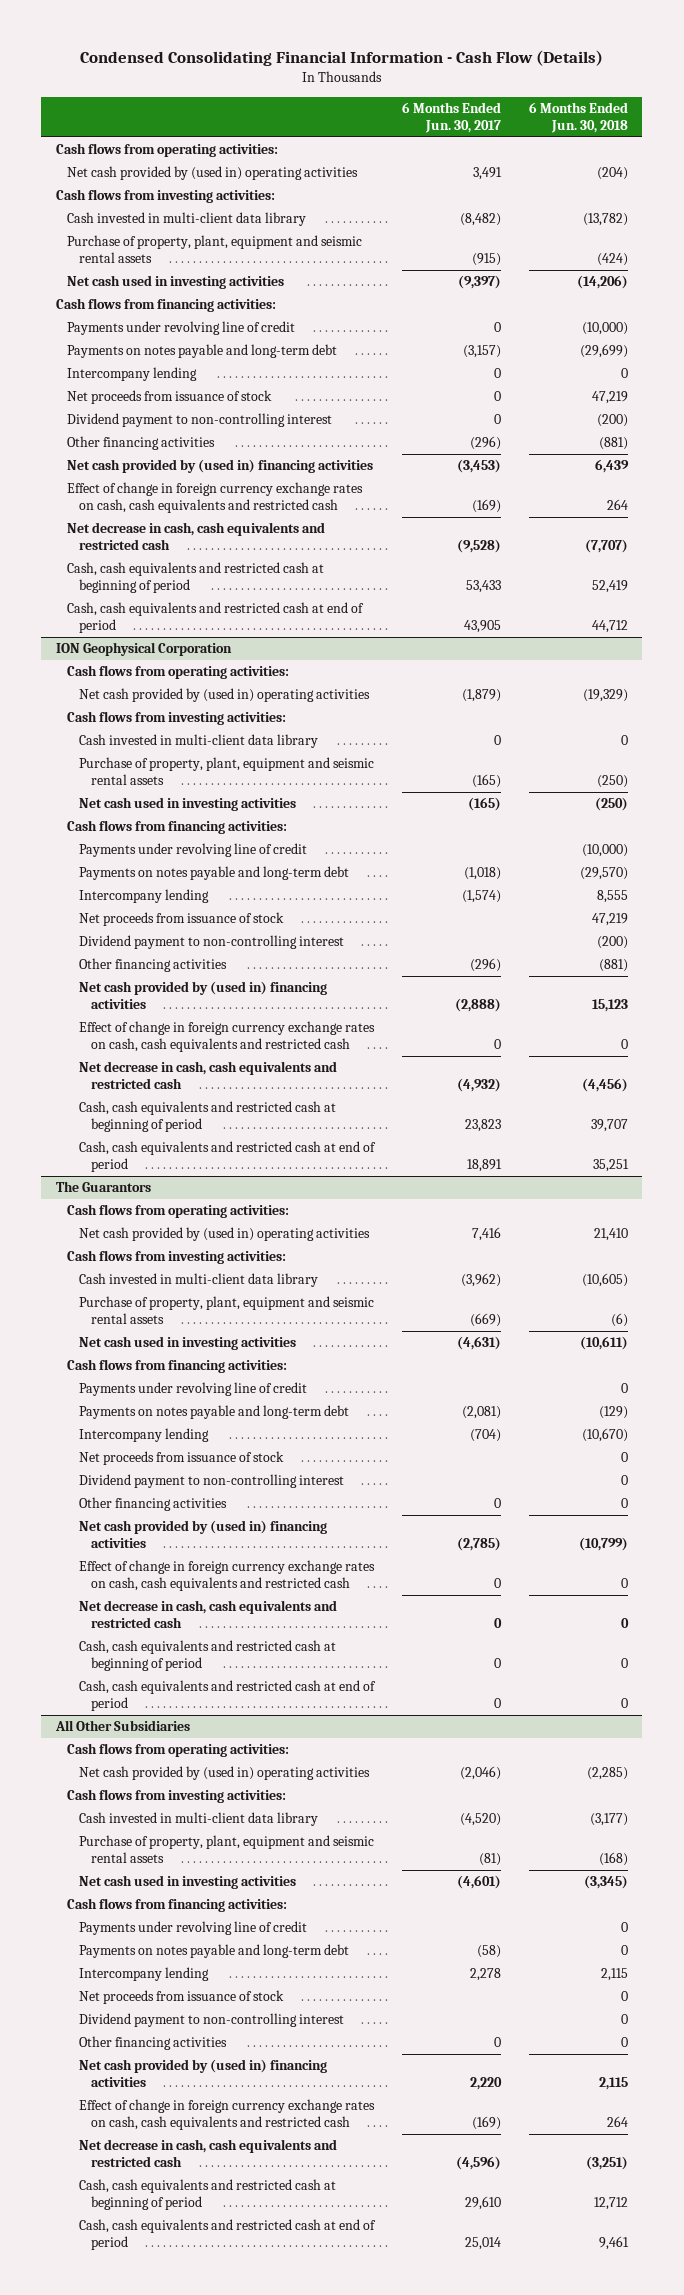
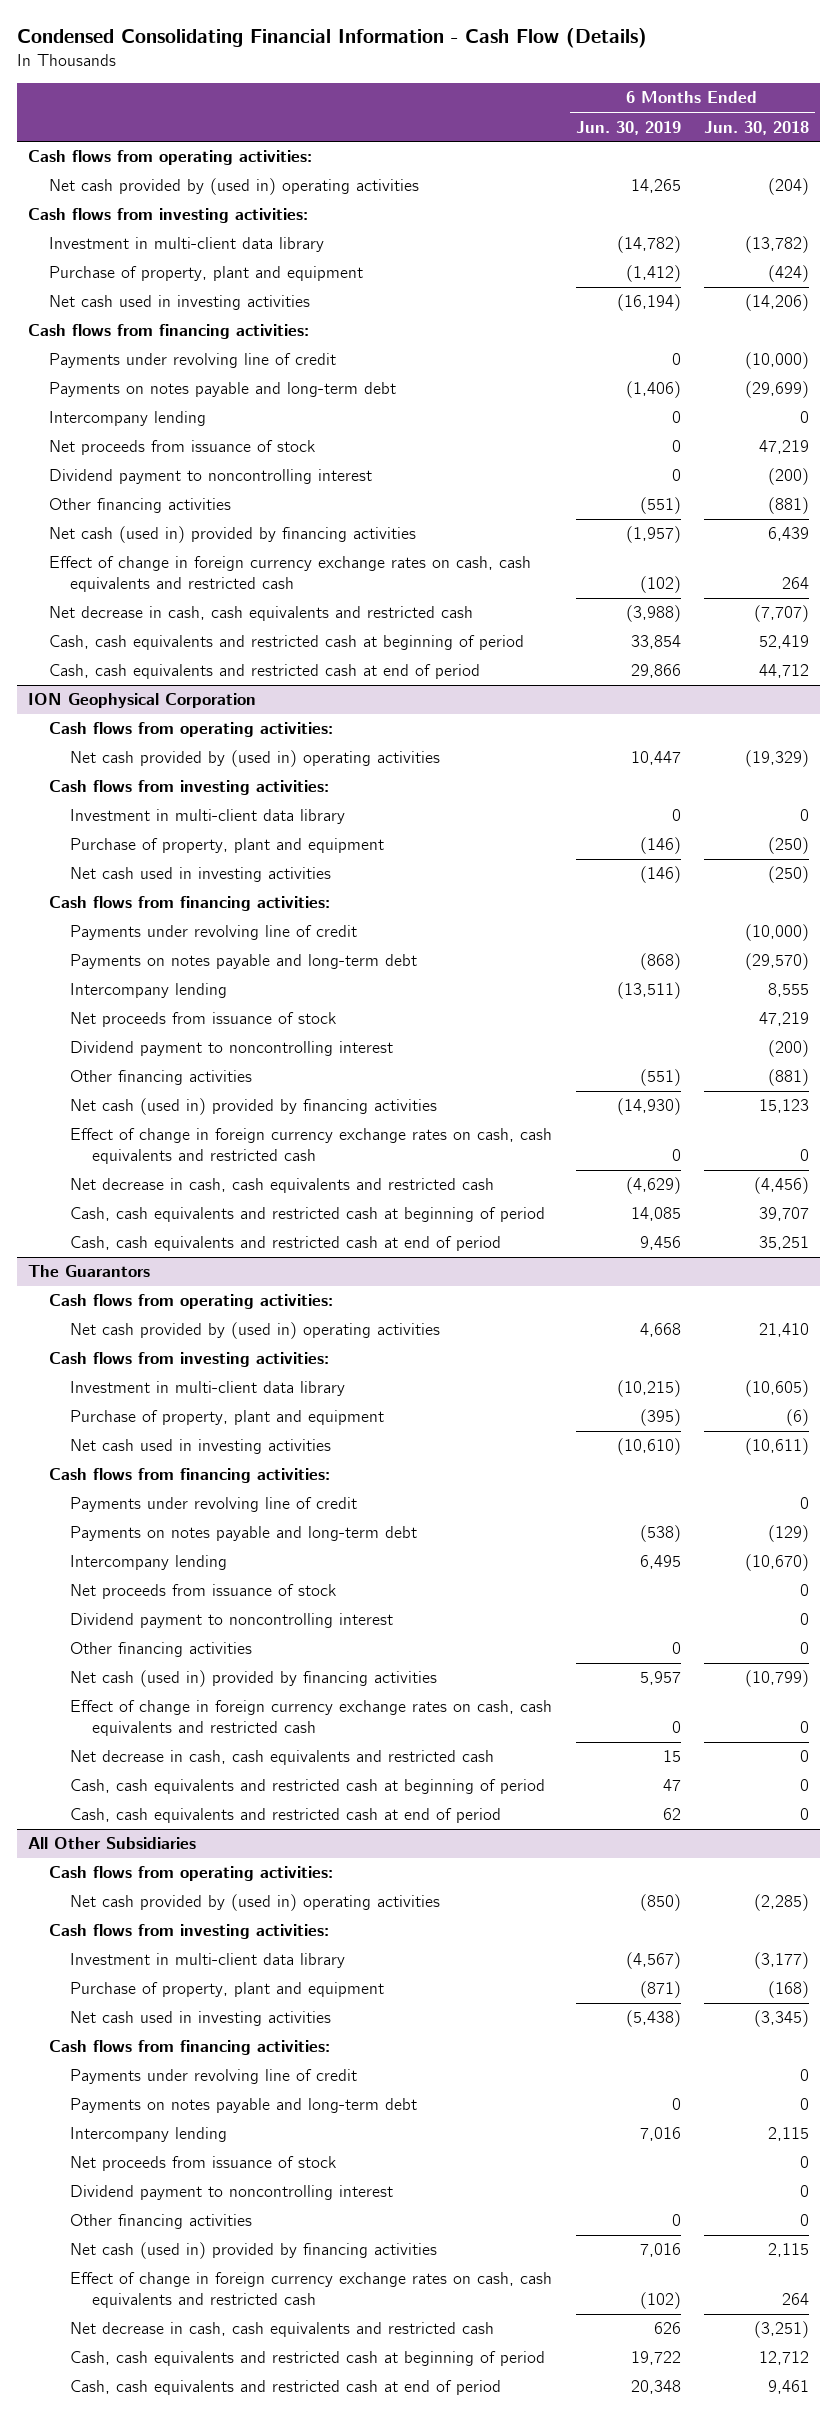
- | 6 Months Ended Jun. 30, 2017 | 6 Months Ended Jun. 30, 2018
+ | 6 Months Ended Jun. 30, 2019 | 6 Months Ended Jun. 30, 2018
- Cash invested in multi-client data library | (8,482) | (13,782)
- Purchase of property, plant, equipment and seismic rental assets | (915) | (424)
+ Investment in multi-client data library | (14,782) | (13,782)
+ Purchase of property, plant and equipment | (1,412) | (424)
- Dividend payment to non-controlling interest | 0 | (200)
+ Dividend payment to noncontrolling interest | 0 | (200)
- Net cash provided by (used in) financing activities | (3,453) | 6,439
+ Net cash (used in) provided by financing activities | (1,957) | 6,439
@ ION Geophysical Corporation
- Cash invested in multi-client data library | 0 | 0
- Purchase of property, plant, equipment and seismic rental assets | (165) | (250)
+ Investment in multi-client data library | 0 | 0
+ Purchase of property, plant and equipment | (146) | (250)
- Dividend payment to non-controlling interest | | (200)
+ Dividend payment to noncontrolling interest | | (200)
- Net cash provided by (used in) financing activities | (2,888) | 15,123
+ Net cash (used in) provided by financing activities | (14,930) | 15,123
@ The Guarantors
- Cash invested in multi-client data library | (3,962) | (10,605)
- Purchase of property, plant, equipment and seismic rental assets | (669) | (6)
+ Investment in multi-client data library | (10,215) | (10,605)
+ Purchase of property, plant and equipment | (395) | (6)
- Dividend payment to non-controlling interest | | 0
+ Dividend payment to noncontrolling interest | | 0
- Net cash provided by (used in) financing activities | (2,785) | (10,799)
+ Net cash (used in) provided by financing activities | 5,957 | (10,799)
@ All Other Subsidiaries
- Cash invested in multi-client data library | (4,520) | (3,177)
- Purchase of property, plant, equipment and seismic rental assets | (81) | (168)
+ Investment in multi-client data library | (4,567) | (3,177)
+ Purchase of property, plant and equipment | (871) | (168)
- Dividend payment to non-controlling interest | | 0
+ Dividend payment to noncontrolling interest | | 0
- Net cash provided by (used in) financing activities | 2,220 | 2,115
+ Net cash (used in) provided by financing activities | 7,016 | 2,115

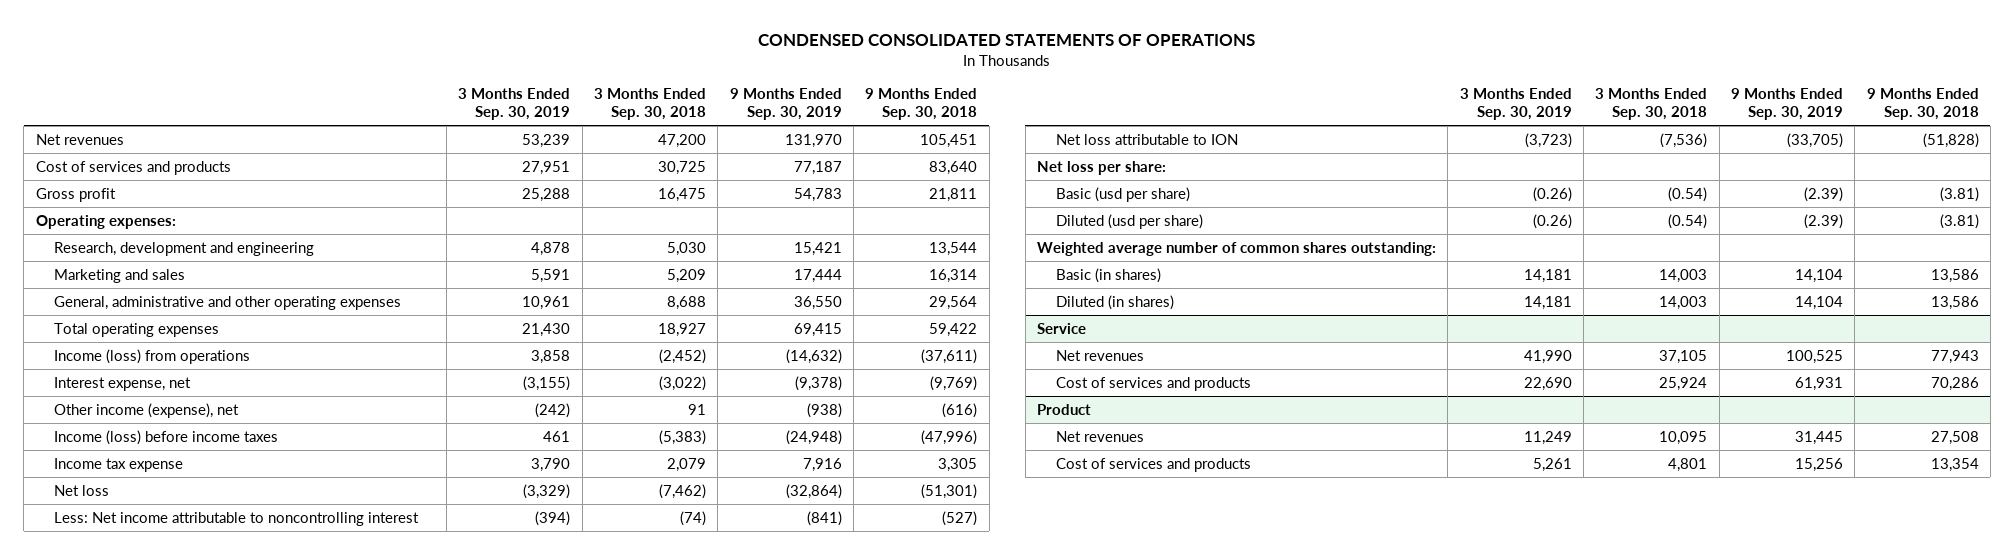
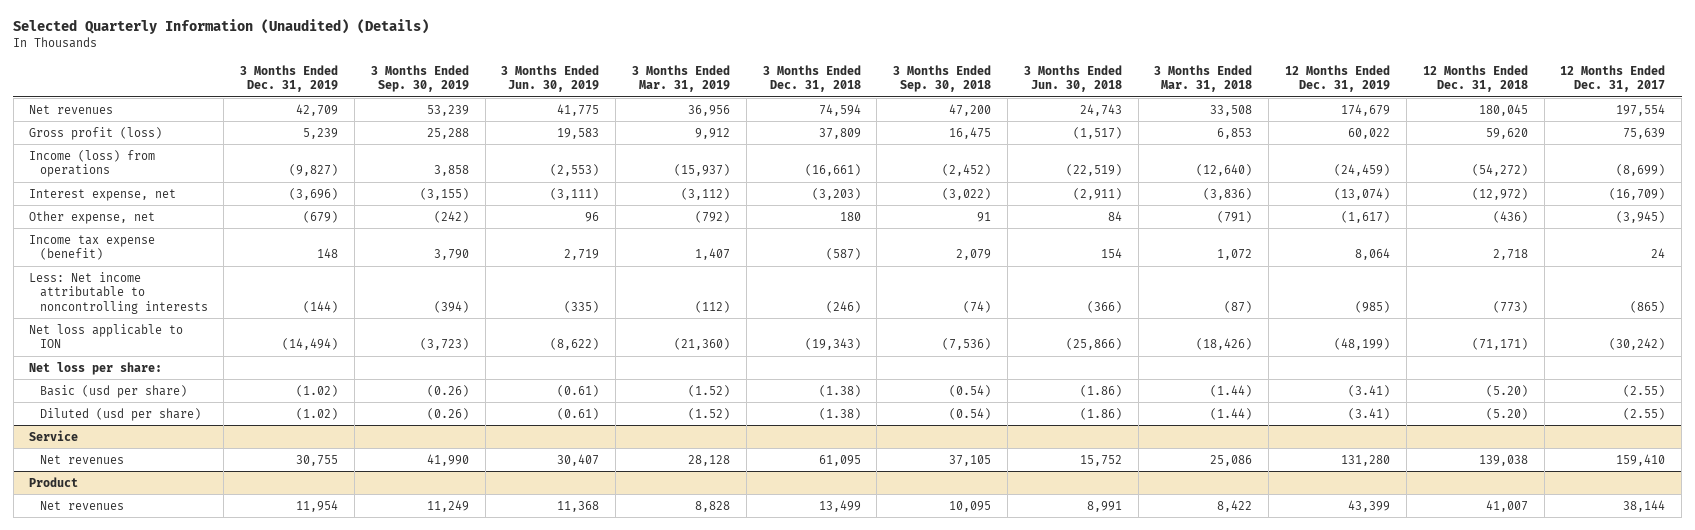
- CONDENSED CONSOLIDATED STATEMENTS OF OPERATIONS
+ Selected Quarterly Information (Unaudited) (Details)
- | 3 Months Ended Sep. 30, 2019 | 3 Months Ended Sep. 30, 2018 | 9 Months Ended Sep. 30, 2019 | 9 Months Ended Sep. 30, 2018
+ | 3 Months Ended Dec. 31, 2019 | 3 Months Ended Sep. 30, 2019 | 3 Months Ended Jun. 30, 2019 | 3 Months Ended Mar. 31, 2019 | 3 Months Ended Dec. 31, 2018 | 3 Months Ended Sep. 30, 2018 | 3 Months Ended Jun. 30, 2018 | 3 Months Ended Mar. 31, 2018 | 12 Months Ended Dec. 31, 2019 | 12 Months Ended Dec. 31, 2018 | 12 Months Ended Dec. 31, 2017
- Cost of services and products | 27,951 | 30,725 | 77,187 | 83,640
- Gross profit | 25,288 | 16,475 | 54,783 | 21,811
- Operating expenses:
- Research, development and engineering | 4,878 | 5,030 | 15,421 | 13,544
- Marketing and sales | 5,591 | 5,209 | 17,444 | 16,314
- General, administrative and other operating expenses | 10,961 | 8,688 | 36,550 | 29,564
- Total operating expenses | 21,430 | 18,927 | 69,415 | 59,422
+ Gross profit (loss) | 5,239 | 25,288 | 19,583 | 9,912 | 37,809 | 16,475 | (1,517) | 6,853 | 60,022 | 59,620 | 75,639
- Other income (expense), net | (242) | 91 | (938) | (616)
- Income (loss) before income taxes | 461 | (5,383) | (24,948) | (47,996)
- Income tax expense | 3,790 | 2,079 | 7,916 | 3,305
- Net loss | (3,329) | (7,462) | (32,864) | (51,301)
- Less: Net income attributable to noncontrolling interest | (394) | (74) | (841) | (527)
- Net loss attributable to ION | (3,723) | (7,536) | (33,705) | (51,828)
+ Other expense, net | (679) | (242) | 96 | (792) | 180 | 91 | 84 | (791) | (1,617) | (436) | (3,945)
+ Income tax expense (benefit) | 148 | 3,790 | 2,719 | 1,407 | (587) | 2,079 | 154 | 1,072 | 8,064 | 2,718 | 24
+ Less: Net income attributable to noncontrolling interests | (144) | (394) | (335) | (112) | (246) | (74) | (366) | (87) | (985) | (773) | (865)
+ Net loss applicable to ION | (14,494) | (3,723) | (8,622) | (21,360) | (19,343) | (7,536) | (25,866) | (18,426) | (48,199) | (71,171) | (30,242)
- Weighted average number of common shares outstanding:
- Basic (in shares) | 14,181 | 14,003 | 14,104 | 13,586
- Diluted (in shares) | 14,181 | 14,003 | 14,104 | 13,586
@ Service
- Cost of services and products | 22,690 | 25,924 | 61,931 | 70,286
@ Product
- Cost of services and products | 5,261 | 4,801 | 15,256 | 13,354

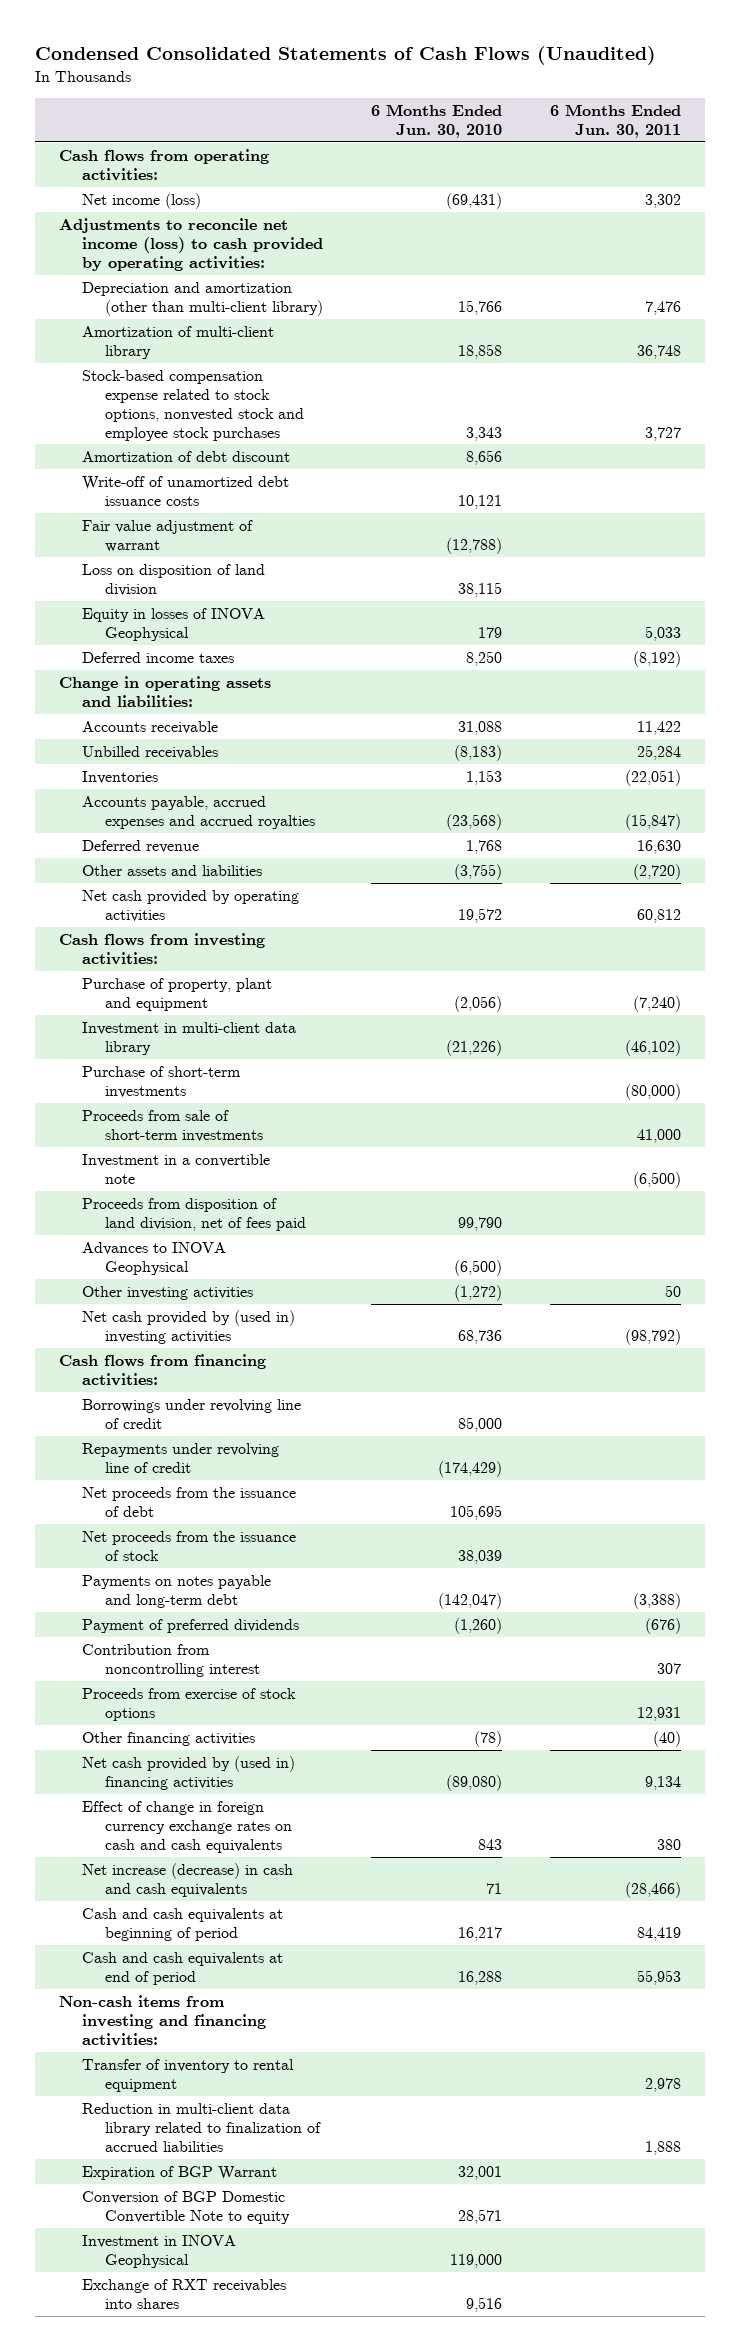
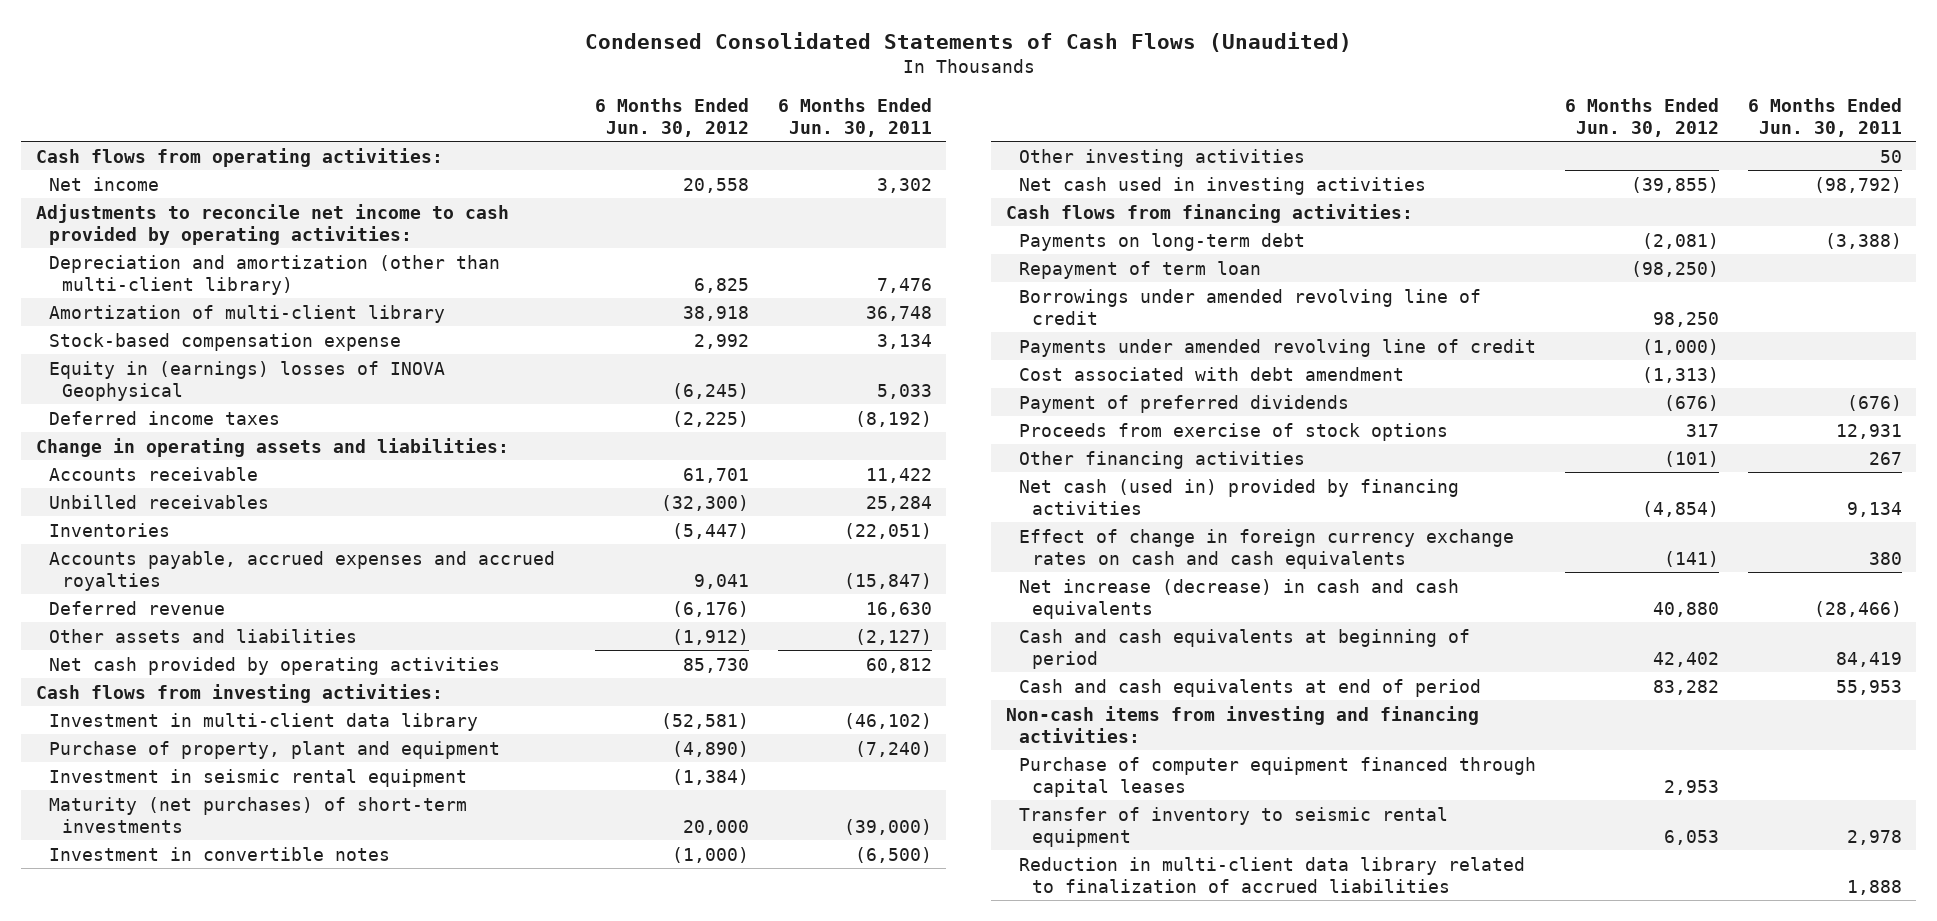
- | 6 Months Ended Jun. 30, 2010 | 6 Months Ended Jun. 30, 2011
+ | 6 Months Ended Jun. 30, 2012 | 6 Months Ended Jun. 30, 2011
- Net income (loss) | (69,431) | 3,302
- Adjustments to reconcile net income (loss) to cash provided by operating activities:
+ Net income | 20,558 | 3,302
+ Adjustments to reconcile net income to cash provided by operating activities:
- Stock-based compensation expense related to stock options, nonvested stock and employee stock purchases | 3,343 | 3,727
- Amortization of debt discount | 8,656 |
- Write-off of unamortized debt issuance costs | 10,121 |
- Fair value adjustment of warrant | (12,788) |
- Loss on disposition of land division | 38,115 |
- Equity in losses of INOVA Geophysical | 179 | 5,033
+ Stock-based compensation expense | 2,992 | 3,134
+ Equity in (earnings) losses of INOVA Geophysical | (6,245) | 5,033
- Other assets and liabilities | (3,755) | (2,720)
+ Other assets and liabilities | (1,912) | (2,127)
- Purchase of short-term investments | | (80,000)
- Proceeds from sale of short-term investments | | 41,000
- Investment in a convertible note | | (6,500)
- Proceeds from disposition of land division, net of fees paid | 99,790 |
- Advances to INOVA Geophysical | (6,500) |
moved down: Purchase of property, plant and equipment | (4,890) | (7,240)
+ Investment in seismic rental equipment | (1,384) |
+ Maturity (net purchases) of short-term investments | 20,000 | (39,000)
+ Investment in convertible notes | (1,000) | (6,500)
- Net cash provided by (used in) investing activities | 68,736 | (98,792)
+ Net cash used in investing activities | (39,855) | (98,792)
- Borrowings under revolving line of credit | 85,000 |
- Repayments under revolving line of credit | (174,429) |
- Net proceeds from the issuance of debt | 105,695 |
- Net proceeds from the issuance of stock | 38,039 |
- Payments on notes payable and long-term debt | (142,047) | (3,388)
+ Payments on long-term debt | (2,081) | (3,388)
+ Repayment of term loan | (98,250) |
+ Borrowings under amended revolving line of credit | 98,250 |
+ Payments under amended revolving line of credit | (1,000) |
+ Cost associated with debt amendment | (1,313) |
- Contribution from noncontrolling interest | | 307
- Other financing activities | (78) | (40)
- Net cash provided by (used in) financing activities | (89,080) | 9,134
+ Other financing activities | (101) | 267
+ Net cash (used in) provided by financing activities | (4,854) | 9,134
- Transfer of inventory to rental equipment | | 2,978
+ Purchase of computer equipment financed through capital leases | 2,953 |
+ Transfer of inventory to seismic rental equipment | 6,053 | 2,978
- Expiration of BGP Warrant | 32,001 |
- Conversion of BGP Domestic Convertible Note to equity | 28,571 |
- Investment in INOVA Geophysical | 119,000 |
- Exchange of RXT receivables into shares | 9,516 |

